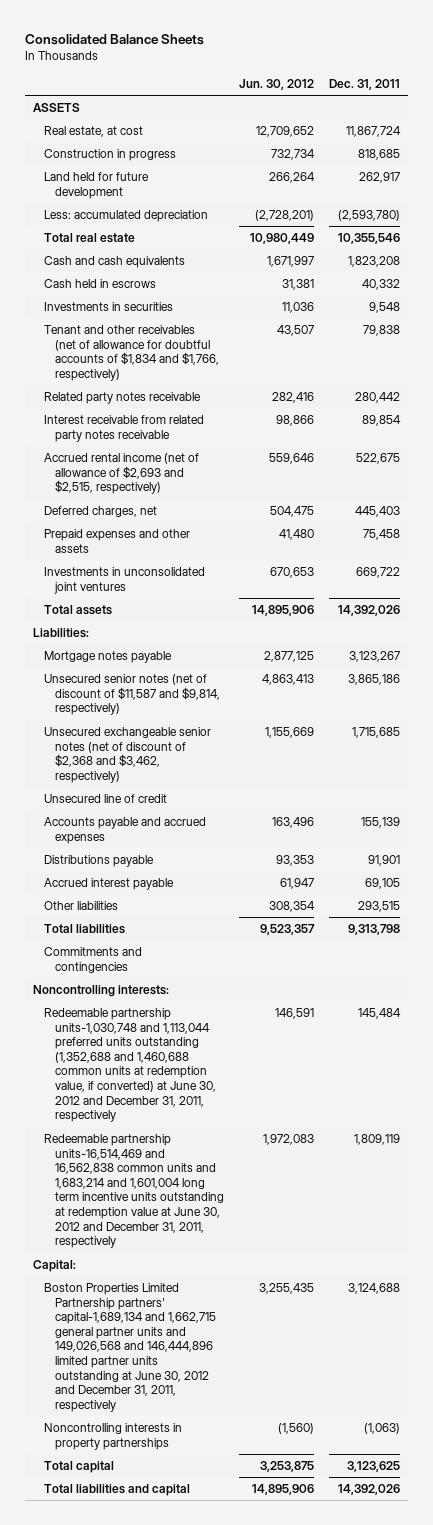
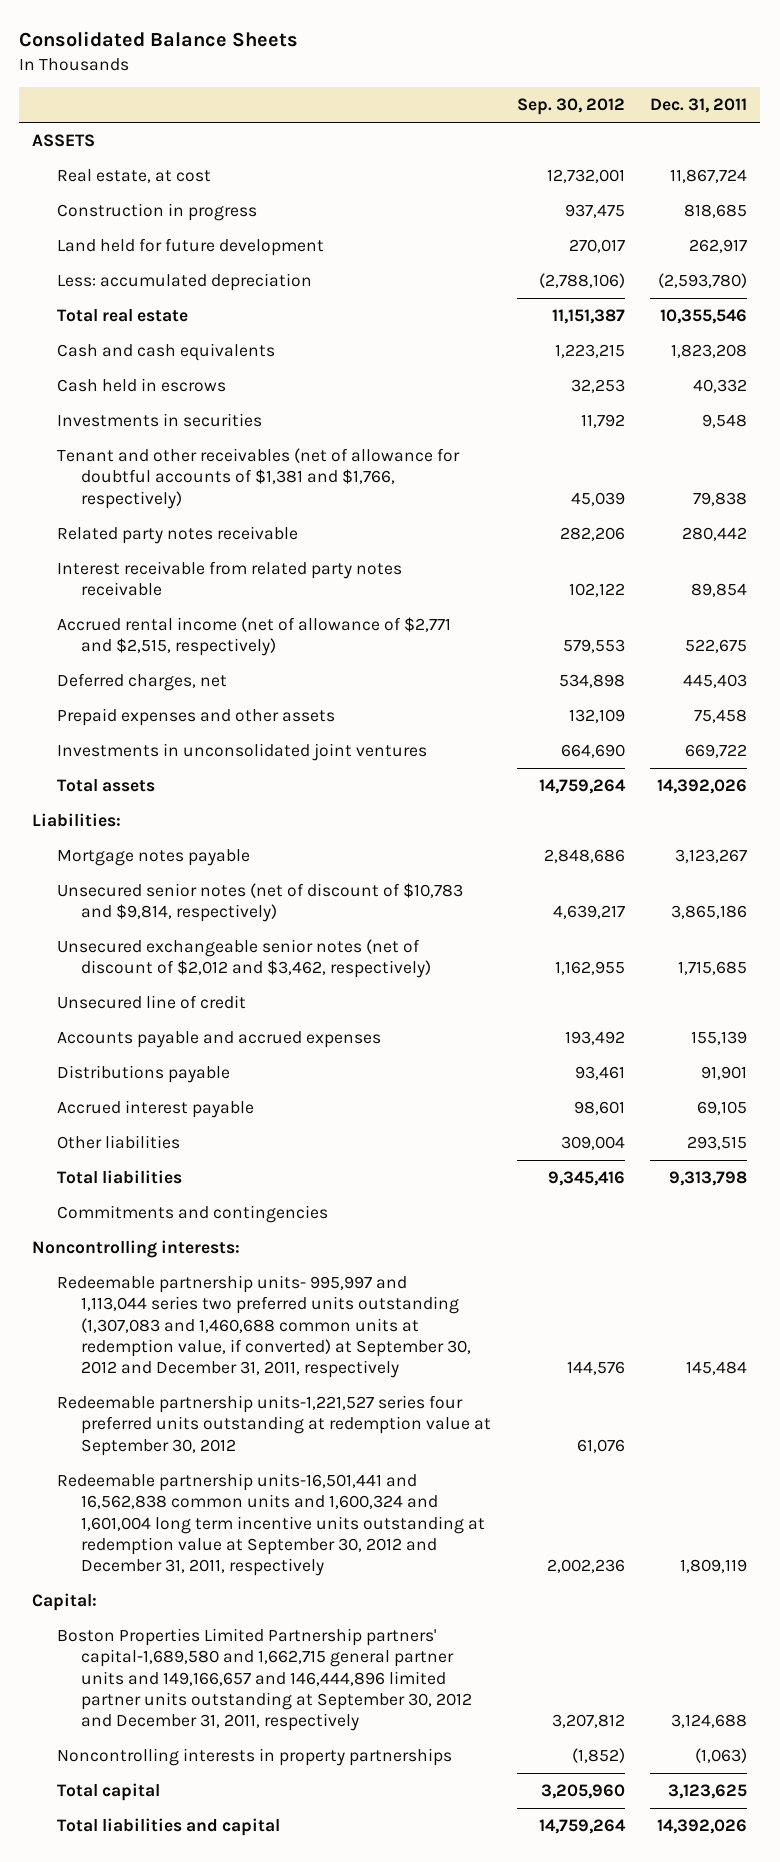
- | Jun. 30, 2012 | Dec. 31, 2011
+ | Sep. 30, 2012 | Dec. 31, 2011
- Tenant and other receivables (net of allowance for doubtful accounts of $1,834 and $1,766, respectively) | 43,507 | 79,838
+ Tenant and other receivables (net of allowance for doubtful accounts of $1,381 and $1,766, respectively) | 45,039 | 79,838
- Accrued rental income (net of allowance of $2,693 and $2,515, respectively) | 559,646 | 522,675
+ Accrued rental income (net of allowance of $2,771 and $2,515, respectively) | 579,553 | 522,675
- Unsecured senior notes (net of discount of $11,587 and $9,814, respectively) | 4,863,413 | 3,865,186
- Unsecured exchangeable senior notes (net of discount of $2,368 and $3,462, respectively) | 1,155,669 | 1,715,685
+ Unsecured senior notes (net of discount of $10,783 and $9,814, respectively) | 4,639,217 | 3,865,186
+ Unsecured exchangeable senior notes (net of discount of $2,012 and $3,462, respectively) | 1,162,955 | 1,715,685
- Redeemable partnership units-1,030,748 and 1,113,044 preferred units outstanding (1,352,688 and 1,460,688 common units at redemption value, if converted) at June 30, 2012 and December 31, 2011, respectively | 146,591 | 145,484
- Redeemable partnership units-16,514,469 and 16,562,838 common units and 1,683,214 and 1,601,004 long term incentive units outstanding at redemption value at June 30, 2012 and December 31, 2011, respectively | 1,972,083 | 1,809,119
+ Redeemable partnership units- 995,997 and 1,113,044 series two preferred units outstanding (1,307,083 and 1,460,688 common units at redemption value, if converted) at September 30, 2012 and December 31, 2011, respectively | 144,576 | 145,484
+ Redeemable partnership units-1,221,527 series four preferred units outstanding at redemption value at September 30, 2012 | 61,076 |
+ Redeemable partnership units-16,501,441 and 16,562,838 common units and 1,600,324 and 1,601,004 long term incentive units outstanding at redemption value at September 30, 2012 and December 31, 2011, respectively | 2,002,236 | 1,809,119
- Boston Properties Limited Partnership partners' capital-1,689,134 and 1,662,715 general partner units and 149,026,568 and 146,444,896 limited partner units outstanding at June 30, 2012 and December 31, 2011, respectively | 3,255,435 | 3,124,688
+ Boston Properties Limited Partnership partners' capital-1,689,580 and 1,662,715 general partner units and 149,166,657 and 146,444,896 limited partner units outstanding at September 30, 2012 and December 31, 2011, respectively | 3,207,812 | 3,124,688

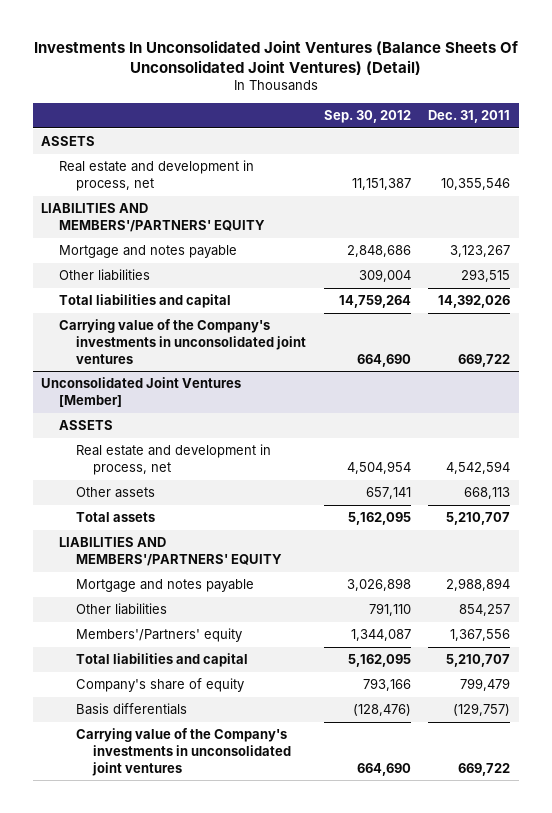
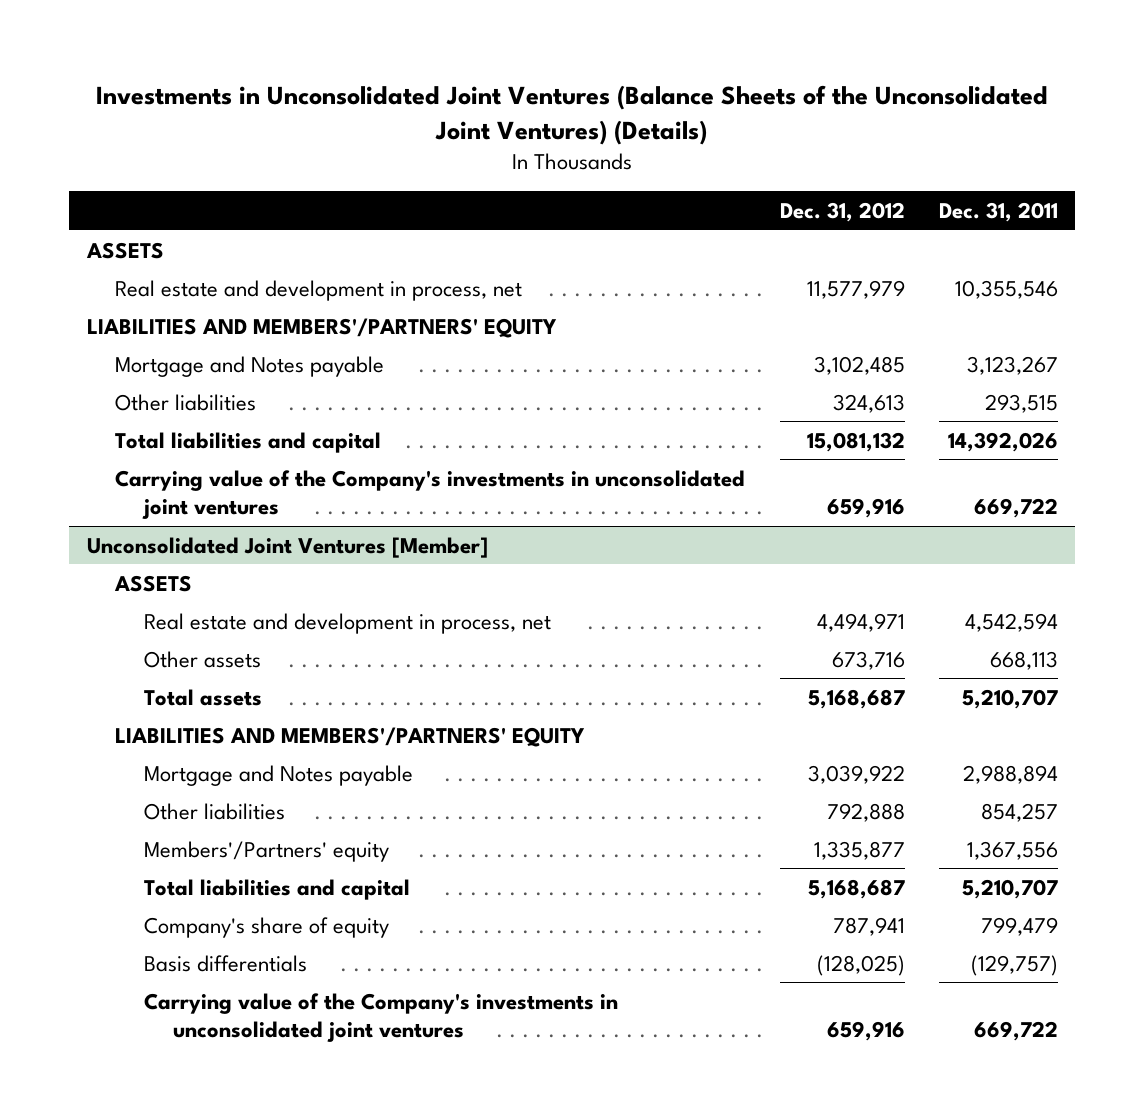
- Investments In Unconsolidated Joint Ventures (Balance Sheets Of Unconsolidated Joint Ventures) (Detail)
+ Investments in Unconsolidated Joint Ventures (Balance Sheets of the Unconsolidated Joint Ventures) (Details)
- | Sep. 30, 2012 | Dec. 31, 2011
+ | Dec. 31, 2012 | Dec. 31, 2011
- Mortgage and notes payable | 2,848,686 | 3,123,267
+ Mortgage and Notes payable | 3,102,485 | 3,123,267
@ Unconsolidated Joint Ventures [Member]
- Mortgage and notes payable | 3,026,898 | 2,988,894
+ Mortgage and Notes payable | 3,039,922 | 2,988,894

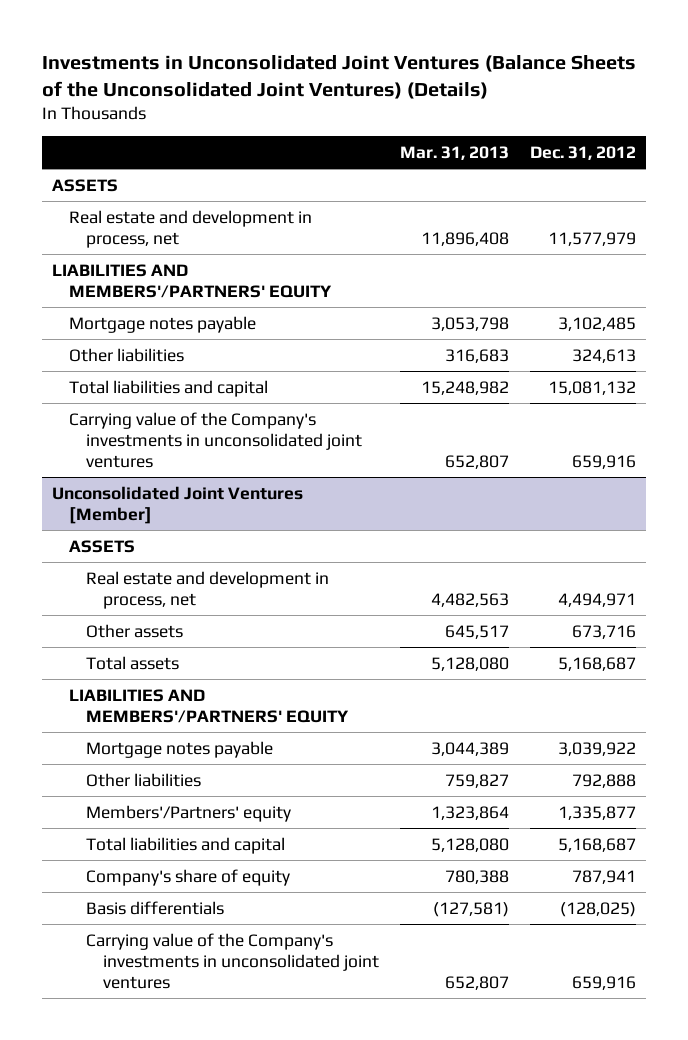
- | Dec. 31, 2012 | Dec. 31, 2011
+ | Mar. 31, 2013 | Dec. 31, 2012
- Mortgage and Notes payable | 3,102,485 | 3,123,267
+ Mortgage notes payable | 3,053,798 | 3,102,485
@ Unconsolidated Joint Ventures [Member]
- Mortgage and Notes payable | 3,039,922 | 2,988,894
+ Mortgage notes payable | 3,044,389 | 3,039,922

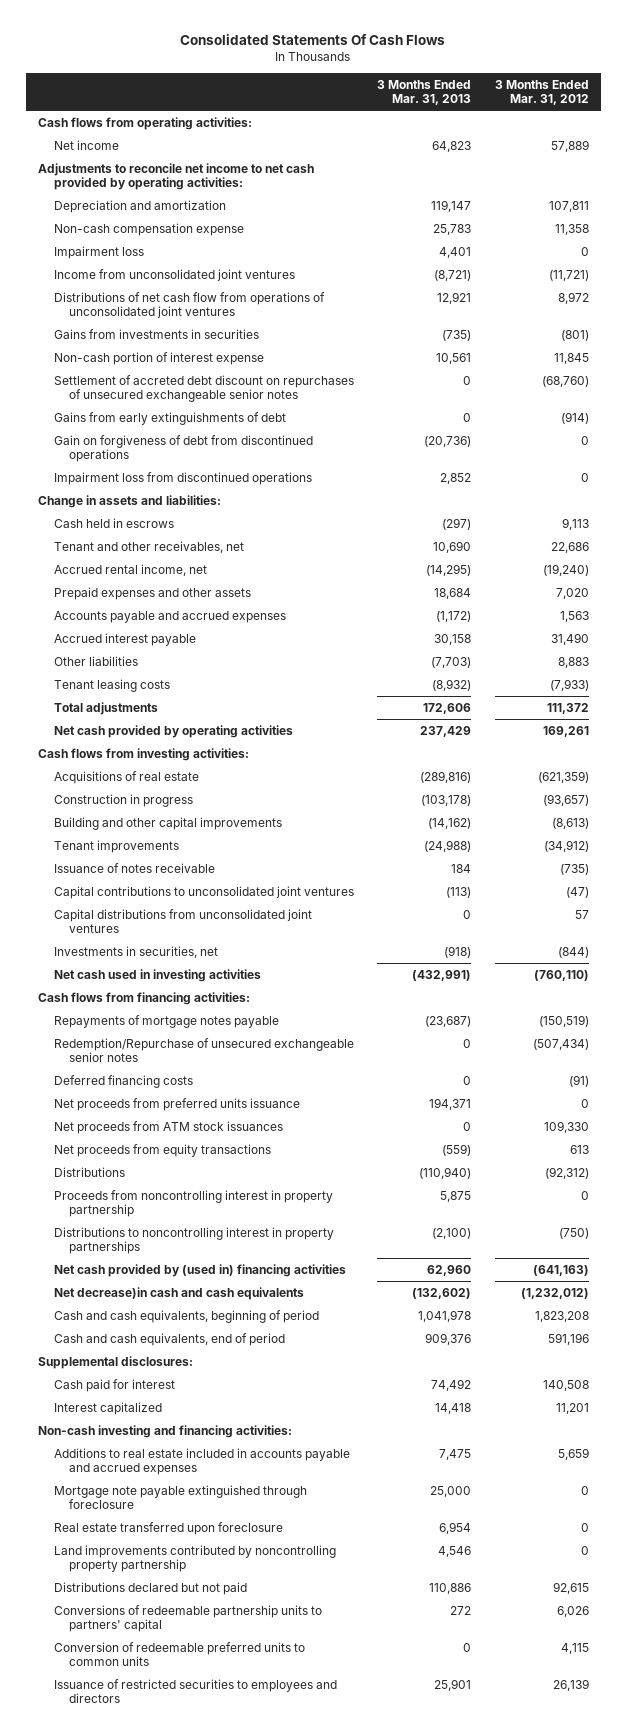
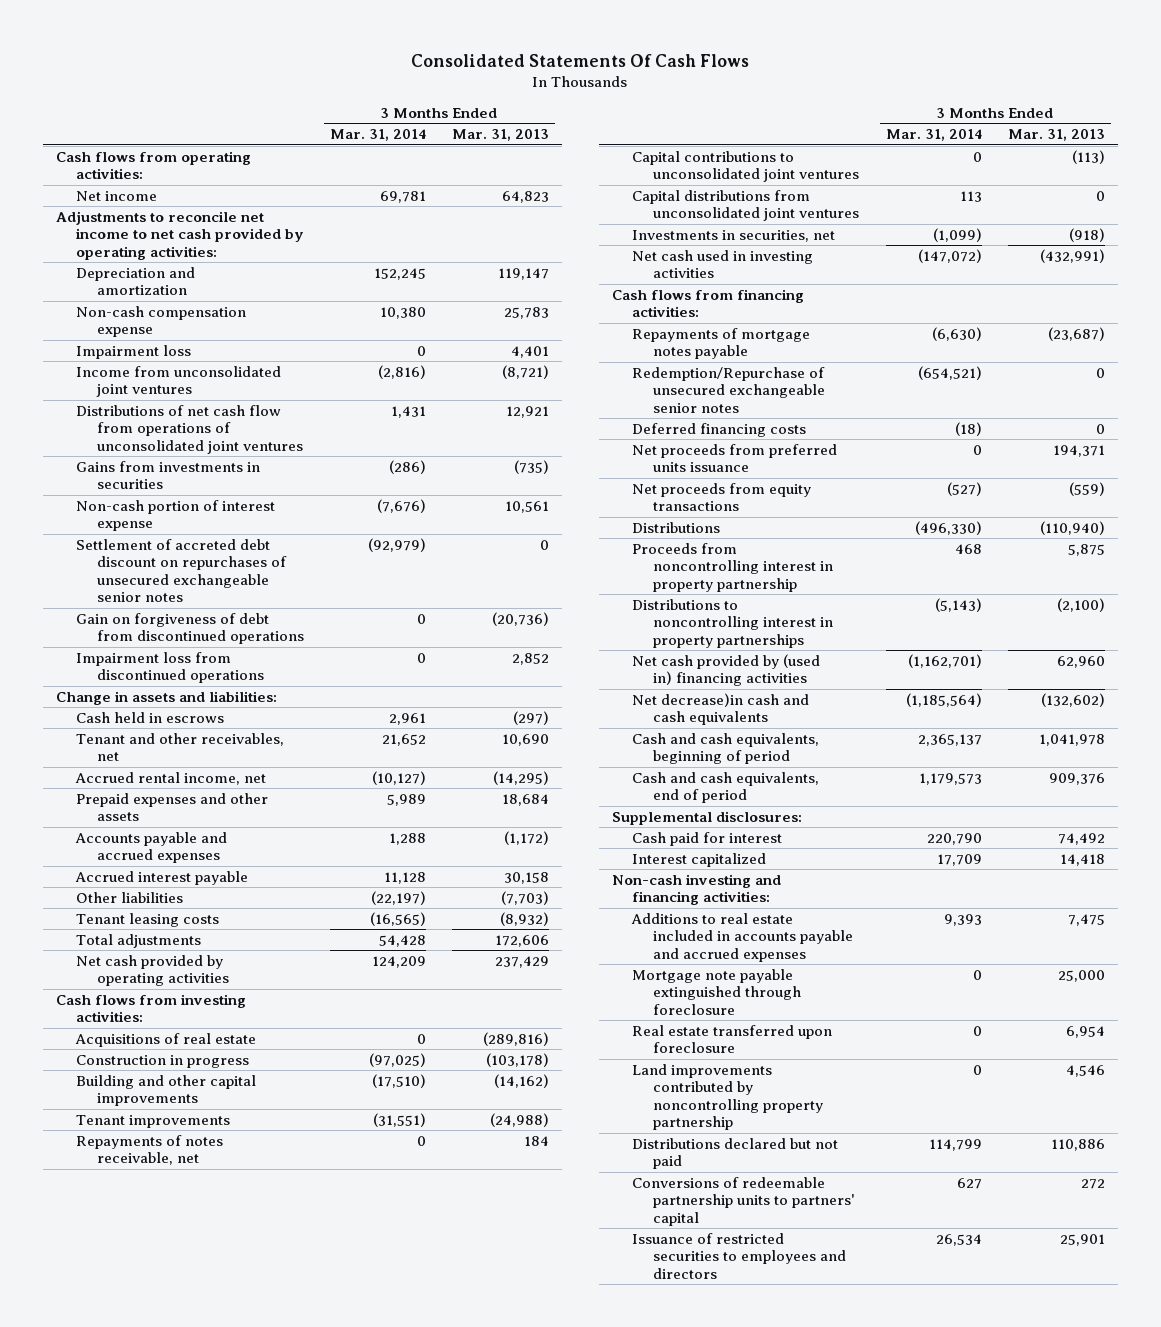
- | 3 Months Ended Mar. 31, 2013 | 3 Months Ended Mar. 31, 2012
+ | 3 Months Ended Mar. 31, 2014 | 3 Months Ended Mar. 31, 2013
- Gains from early extinguishments of debt | 0 | (914)
- Issuance of notes receivable | 184 | (735)
+ Repayments of notes receivable, net | 0 | 184
- Net proceeds from ATM stock issuances | 0 | 109,330
- Conversion of redeemable preferred units to common units | 0 | 4,115

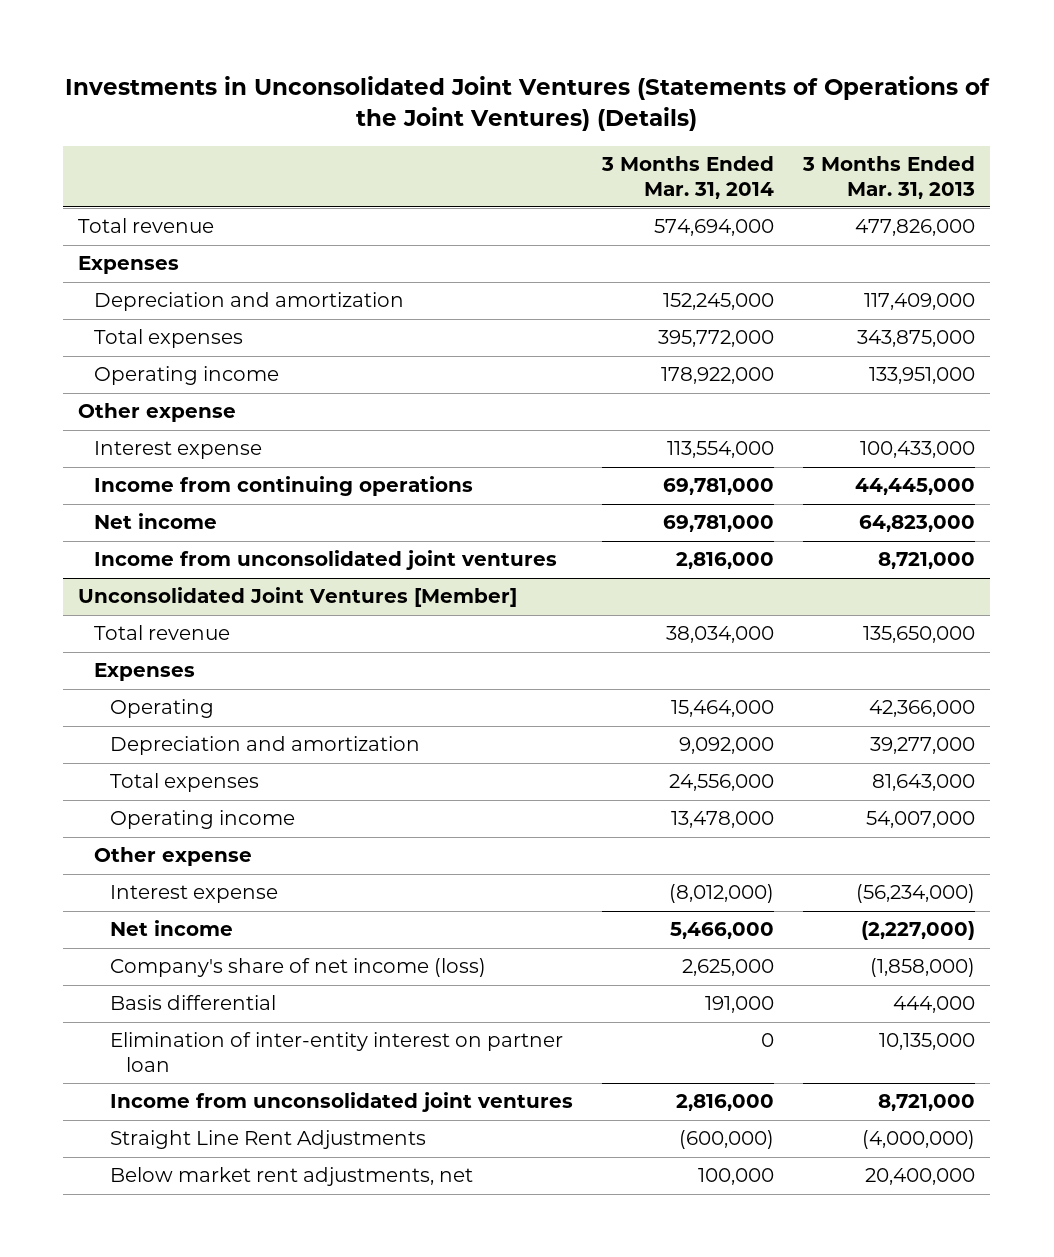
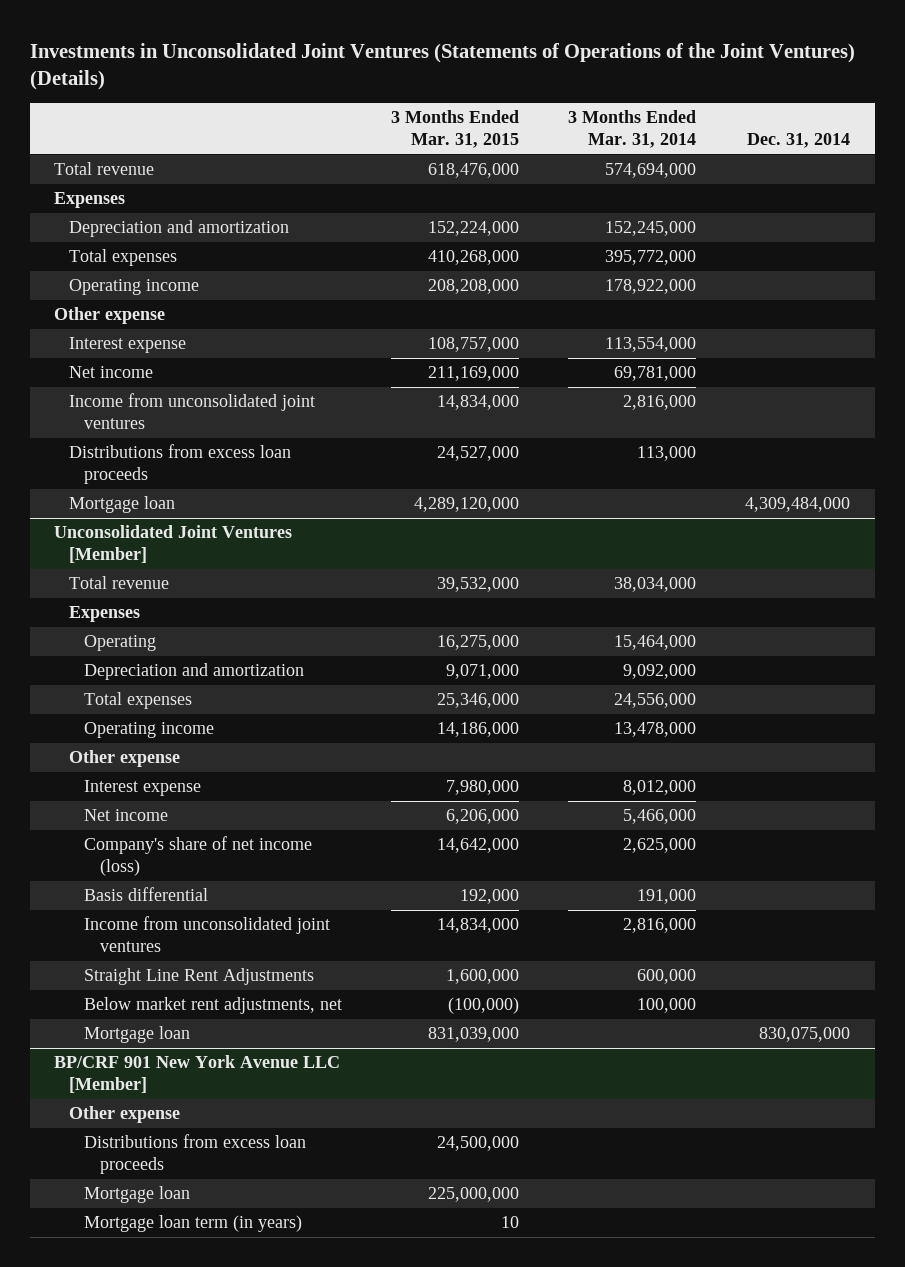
- | 3 Months Ended Mar. 31, 2014 | 3 Months Ended Mar. 31, 2013
+ | 3 Months Ended Mar. 31, 2015 | 3 Months Ended Mar. 31, 2014 | Dec. 31, 2014
- Income from continuing operations | 69,781,000 | 44,445,000
+ Distributions from excess loan proceeds | 24,527,000 | 113,000 |
+ Mortgage loan | 4,289,120,000 | | 4,309,484,000
@ Unconsolidated Joint Ventures [Member]
- Interest expense | (8,012,000) | (56,234,000)
+ Interest expense | 7,980,000 | 8,012,000 |
- Elimination of inter-entity interest on partner loan | 0 | 10,135,000
- Straight Line Rent Adjustments | (600,000) | (4,000,000)
+ Straight Line Rent Adjustments | 1,600,000 | 600,000 |
+ Mortgage loan | 831,039,000 | | 830,075,000
+ BP/CRF 901 New York Avenue LLC [Member]
+ Other expense
+ Distributions from excess loan proceeds | 24,500,000 | |
+ Mortgage loan | 225,000,000 | |
+ Mortgage loan term (in years) | 10 | |

